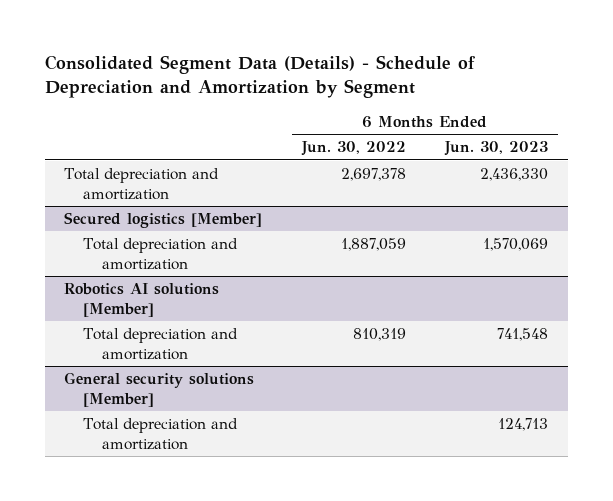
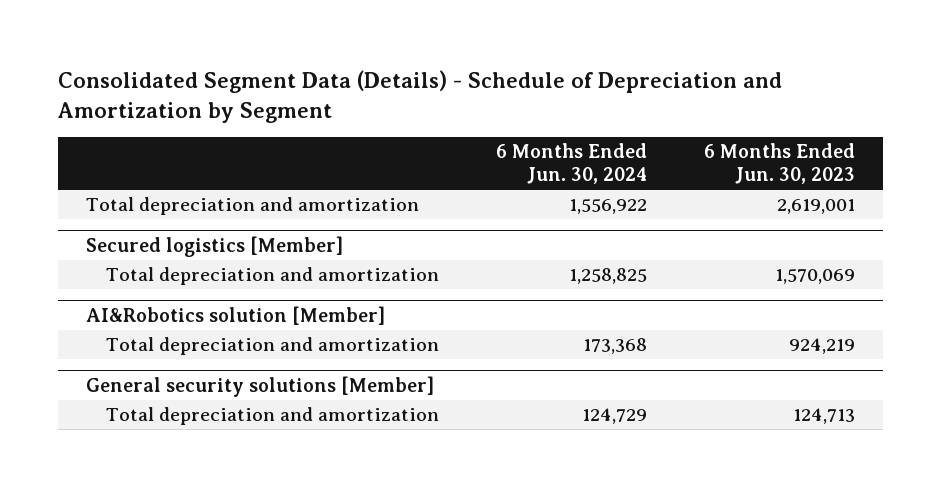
- | 6 Months Ended Jun. 30, 2022 | 6 Months Ended Jun. 30, 2023
+ | 6 Months Ended Jun. 30, 2024 | 6 Months Ended Jun. 30, 2023
- Total depreciation and amortization | 2,697,378 | 2,436,330
+ Total depreciation and amortization | 1,556,922 | 2,619,001
- Robotics AI solutions [Member]
- Total depreciation and amortization | 810,319 | 741,548
+ AI&Robotics solution [Member]
+ Total depreciation and amortization | 173,368 | 924,219

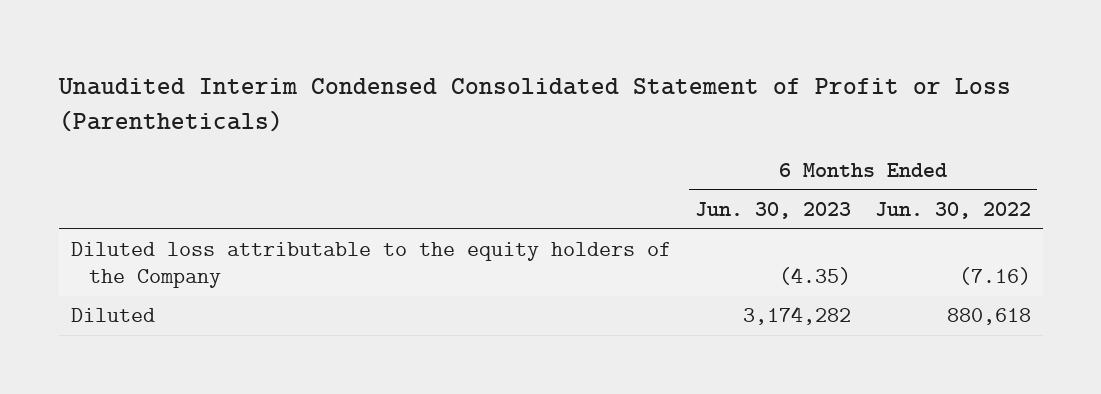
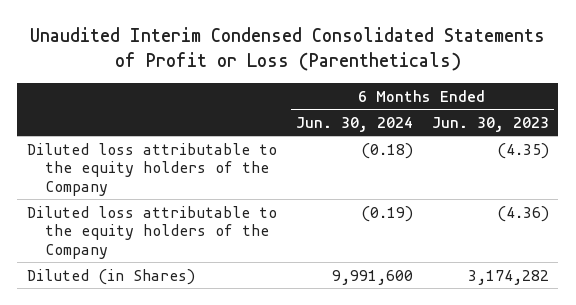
- Unaudited Interim Condensed Consolidated Statement of Profit or Loss (Parentheticals)
+ Unaudited Interim Condensed Consolidated Statements of Profit or Loss (Parentheticals)
- | 6 Months Ended Jun. 30, 2023 | 6 Months Ended Jun. 30, 2022
+ | 6 Months Ended Jun. 30, 2024 | 6 Months Ended Jun. 30, 2023
- Diluted | 3,174,282 | 880,618
+ Diluted loss attributable to the equity holders of the Company | (0.19) | (4.36)
+ Diluted (in Shares) | 9,991,600 | 3,174,282

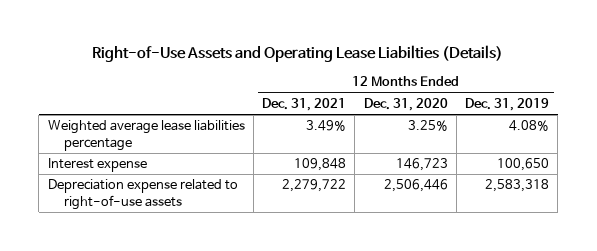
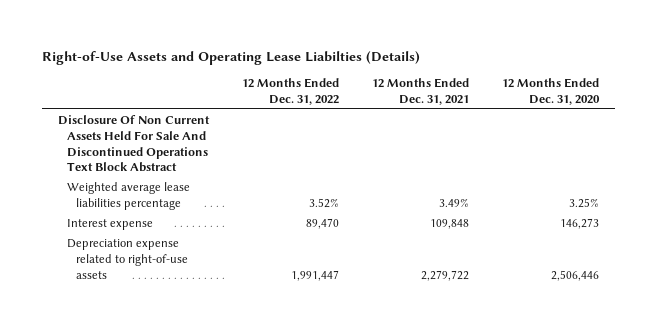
- | 12 Months Ended Dec. 31, 2021 | 12 Months Ended Dec. 31, 2020 | 12 Months Ended Dec. 31, 2019
+ | 12 Months Ended Dec. 31, 2022 | 12 Months Ended Dec. 31, 2021 | 12 Months Ended Dec. 31, 2020
+ Disclosure Of Non Current Assets Held For Sale And Discontinued Operations Text Block Abstract
- Interest expense | 109,848 | 146,723 | 100,650
+ Interest expense | 89,470 | 109,848 | 146,273

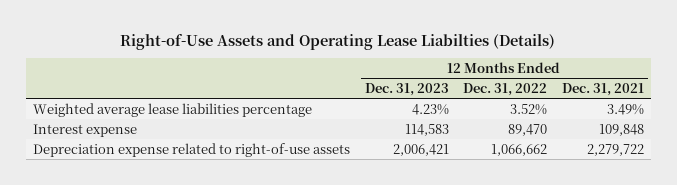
- | 12 Months Ended Dec. 31, 2022 | 12 Months Ended Dec. 31, 2021 | 12 Months Ended Dec. 31, 2020
+ | 12 Months Ended Dec. 31, 2023 | 12 Months Ended Dec. 31, 2022 | 12 Months Ended Dec. 31, 2021
- Disclosure Of Non Current Assets Held For Sale And Discontinued Operations Text Block Abstract
- Depreciation expense related to right-of-use assets | 1,991,447 | 2,279,722 | 2,506,446
+ Depreciation expense related to right-of-use assets | 2,006,421 | 1,066,662 | 2,279,722

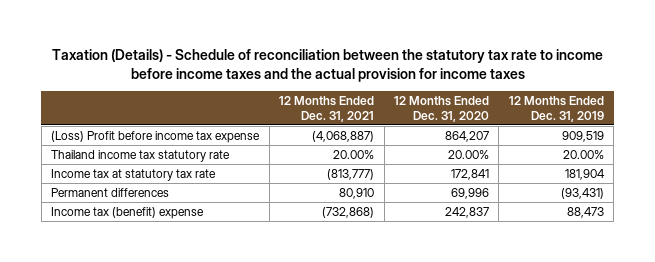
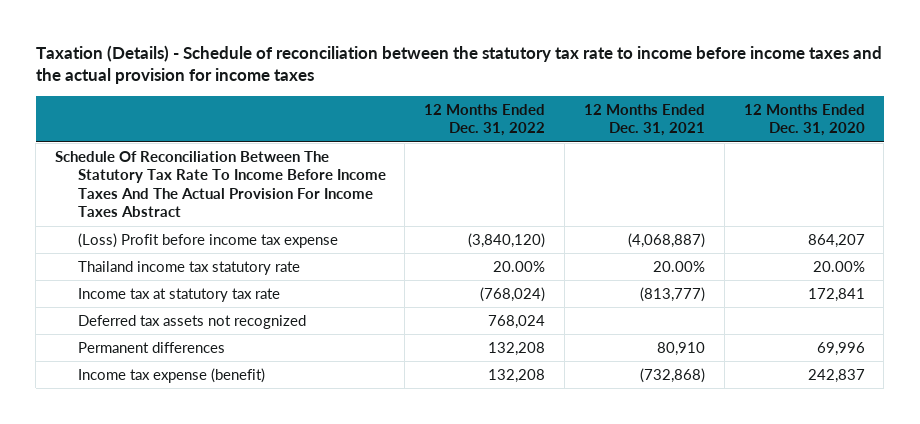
- | 12 Months Ended Dec. 31, 2021 | 12 Months Ended Dec. 31, 2020 | 12 Months Ended Dec. 31, 2019
+ | 12 Months Ended Dec. 31, 2022 | 12 Months Ended Dec. 31, 2021 | 12 Months Ended Dec. 31, 2020
+ Schedule Of Reconciliation Between The Statutory Tax Rate To Income Before Income Taxes And The Actual Provision For Income Taxes Abstract
+ Deferred tax assets not recognized | 768,024 | |
- Income tax (benefit) expense | (732,868) | 242,837 | 88,473
+ Income tax expense (benefit) | 132,208 | (732,868) | 242,837

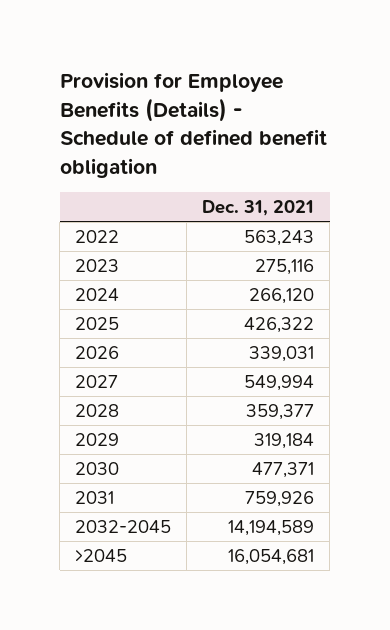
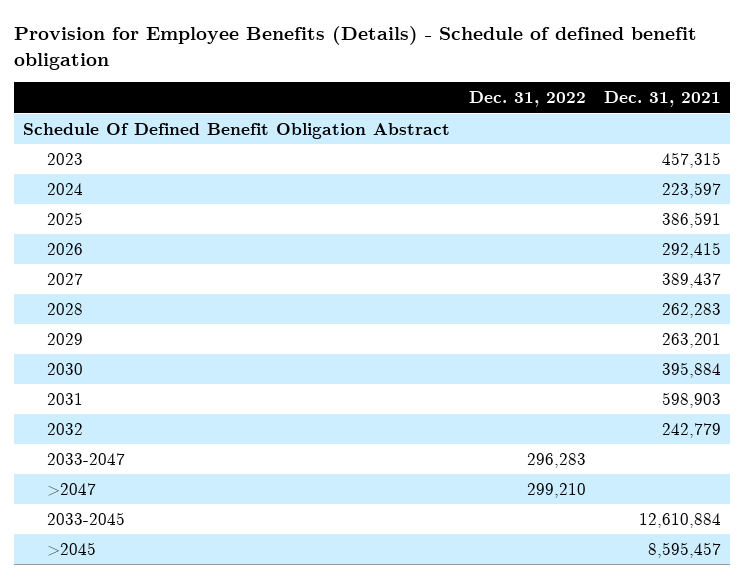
- | Dec. 31, 2021
+ | Dec. 31, 2022 | Dec. 31, 2021
- 2022 | 563,243
- 2023 | 275,116
- 2024 | 266,120
- 2025 | 426,322
- 2026 | 339,031
- 2027 | 549,994
- 2028 | 359,377
- 2029 | 319,184
- 2030 | 477,371
- 2031 | 759,926
- 2032-2045 | 14,194,589
- >2045 | 16,054,681
+ Schedule Of Defined Benefit Obligation Abstract
+ 2023 | | 457,315
+ 2024 | | 223,597
+ 2025 | | 386,591
+ 2026 | | 292,415
+ 2027 | | 389,437
+ 2028 | | 262,283
+ 2029 | | 263,201
+ 2030 | | 395,884
+ 2031 | | 598,903
+ 2032 | | 242,779
+ 2033-2047 | 296,283 |
+ >2047 | 299,210 |
+ 2033-2045 | | 12,610,884
+ >2045 | | 8,595,457

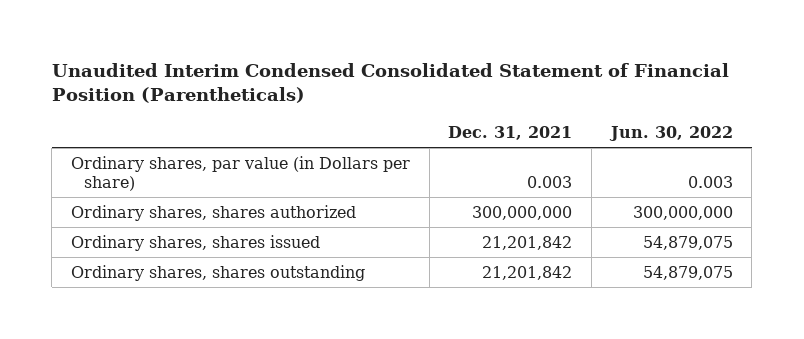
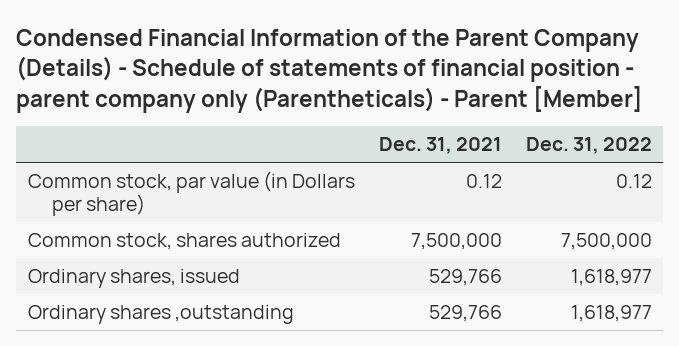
- Unaudited Interim Condensed Consolidated Statement of Financial Position (Parentheticals)
+ Condensed Financial Information of the Parent Company (Details) - Schedule of statements of financial position - parent company only (Parentheticals) - Parent [Member]
- | Dec. 31, 2021 | Jun. 30, 2022
+ | Dec. 31, 2021 | Dec. 31, 2022
- Ordinary shares, par value (in Dollars per share) | 0.003 | 0.003
- Ordinary shares, shares authorized | 300,000,000 | 300,000,000
- Ordinary shares, shares issued | 21,201,842 | 54,879,075
- Ordinary shares, shares outstanding | 21,201,842 | 54,879,075
+ Common stock, par value (in Dollars per share) | 0.12 | 0.12
+ Common stock, shares authorized | 7,500,000 | 7,500,000
+ Ordinary shares, issued | 529,766 | 1,618,977
+ Ordinary shares ,outstanding | 529,766 | 1,618,977

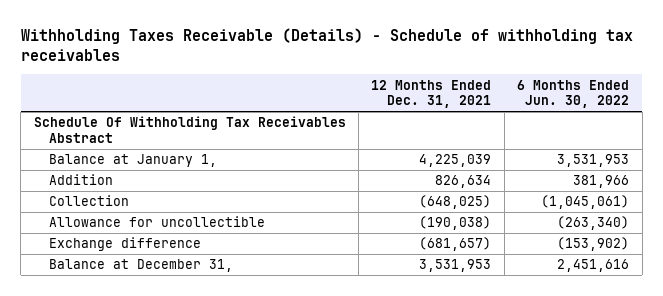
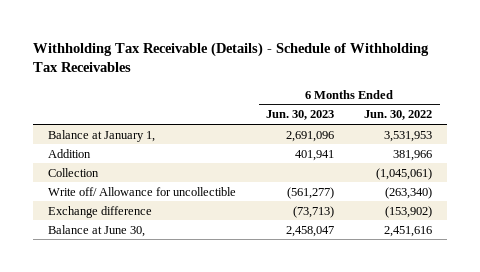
- Withholding Taxes Receivable (Details) - Schedule of withholding tax receivables
+ Withholding Tax Receivable (Details) - Schedule of Withholding Tax Receivables
- | 12 Months Ended Dec. 31, 2021 | 6 Months Ended Jun. 30, 2022
+ | 6 Months Ended Jun. 30, 2023 | 6 Months Ended Jun. 30, 2022
- Schedule Of Withholding Tax Receivables Abstract
- Allowance for uncollectible | (190,038) | (263,340)
+ Write off/ Allowance for uncollectible | (561,277) | (263,340)
- Balance at December 31, | 3,531,953 | 2,451,616
+ Balance at June 30, | 2,458,047 | 2,451,616

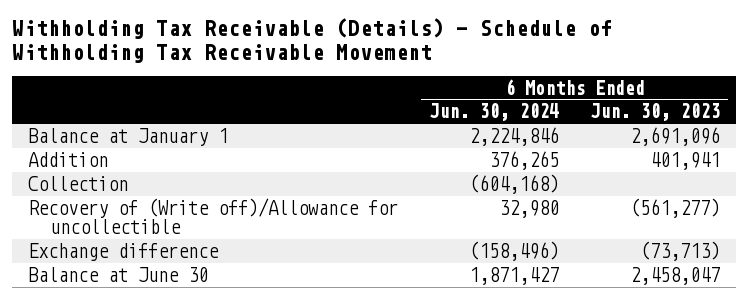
- Withholding Tax Receivable (Details) - Schedule of Withholding Tax Receivables
+ Withholding Tax Receivable (Details) - Schedule of Withholding Tax Receivable Movement
- | 6 Months Ended Jun. 30, 2023 | 6 Months Ended Jun. 30, 2022
+ | 6 Months Ended Jun. 30, 2024 | 6 Months Ended Jun. 30, 2023
- Balance at January 1, | 2,691,096 | 3,531,953
+ Balance at January 1 | 2,224,846 | 2,691,096
- Write off/ Allowance for uncollectible | (561,277) | (263,340)
+ Recovery of (Write off)/Allowance for uncollectible | 32,980 | (561,277)
- Balance at June 30, | 2,458,047 | 2,451,616
+ Balance at June 30 | 1,871,427 | 2,458,047

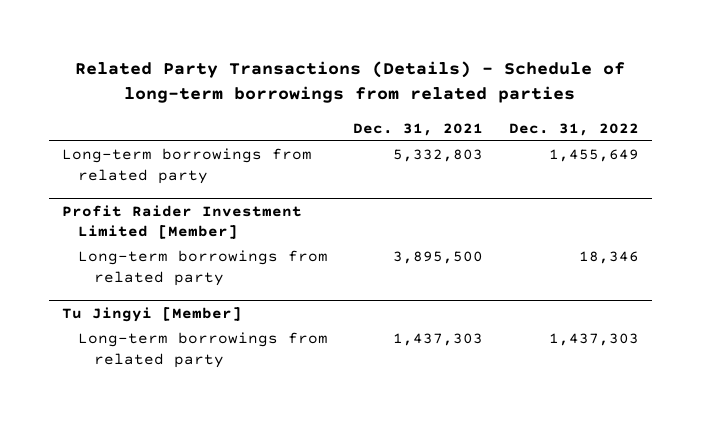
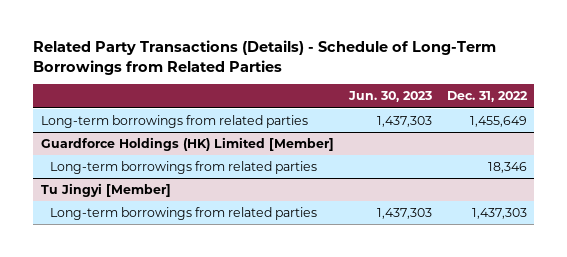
- Related Party Transactions (Details) - Schedule of long-term borrowings from related parties
+ Related Party Transactions (Details) - Schedule of Long-Term Borrowings from Related Parties
- | Dec. 31, 2021 | Dec. 31, 2022
+ | Jun. 30, 2023 | Dec. 31, 2022
- Long-term borrowings from related party | 5,332,803 | 1,455,649
- Profit Raider Investment Limited [Member]
- Long-term borrowings from related party | 3,895,500 | 18,346
+ Long-term borrowings from related parties | 1,437,303 | 1,455,649
+ Guardforce Holdings (HK) Limited [Member]
+ Long-term borrowings from related parties | | 18,346
@ Tu Jingyi [Member]
- Long-term borrowings from related party | 1,437,303 | 1,437,303
+ Long-term borrowings from related parties | 1,437,303 | 1,437,303

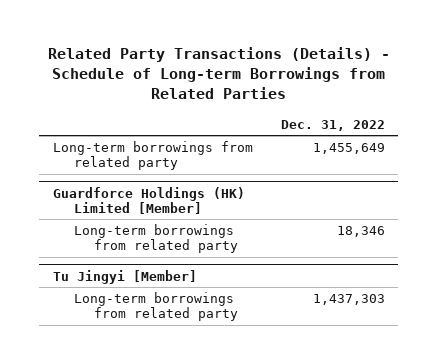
- Related Party Transactions (Details) - Schedule of Long-Term Borrowings from Related Parties
+ Related Party Transactions (Details) - Schedule of Long-term Borrowings from Related Parties
- | Jun. 30, 2023 | Dec. 31, 2022
+ | Dec. 31, 2022
- Long-term borrowings from related parties | 1,437,303 | 1,455,649
+ Long-term borrowings from related party | 1,455,649
@ Guardforce Holdings (HK) Limited [Member]
- Long-term borrowings from related parties | | 18,346
+ Long-term borrowings from related party | 18,346
@ Tu Jingyi [Member]
- Long-term borrowings from related parties | 1,437,303 | 1,437,303
+ Long-term borrowings from related party | 1,437,303

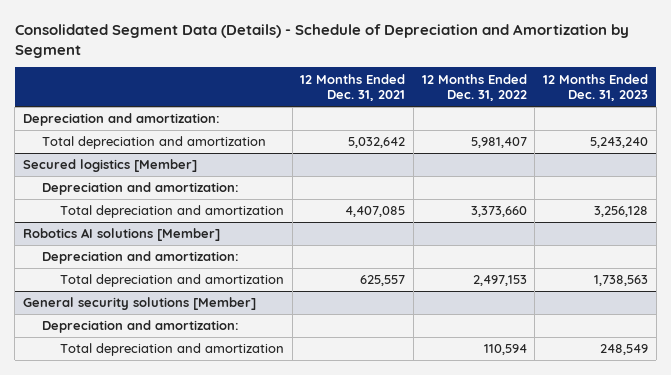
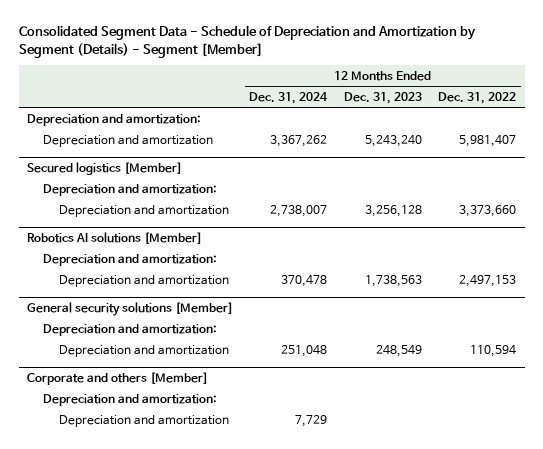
- Consolidated Segment Data (Details) - Schedule of Depreciation and Amortization by Segment
+ Consolidated Segment Data - Schedule of Depreciation and Amortization by Segment (Details) - Segment [Member]
- | 12 Months Ended Dec. 31, 2021 | 12 Months Ended Dec. 31, 2022 | 12 Months Ended Dec. 31, 2023
+ | 12 Months Ended Dec. 31, 2024 | 12 Months Ended Dec. 31, 2023 | 12 Months Ended Dec. 31, 2022
- Total depreciation and amortization | 5,032,642 | 5,981,407 | 5,243,240
+ Depreciation and amortization | 3,367,262 | 5,243,240 | 5,981,407
@ Secured logistics [Member]
- Total depreciation and amortization | 4,407,085 | 3,373,660 | 3,256,128
+ Depreciation and amortization | 2,738,007 | 3,256,128 | 3,373,660
@ Robotics AI solutions [Member]
- Total depreciation and amortization | 625,557 | 2,497,153 | 1,738,563
+ Depreciation and amortization | 370,478 | 1,738,563 | 2,497,153
@ General security solutions [Member]
- Total depreciation and amortization | | 110,594 | 248,549
+ Depreciation and amortization | 251,048 | 248,549 | 110,594
+ Corporate and others [Member]
+ Depreciation and amortization:
+ Depreciation and amortization | 7,729 | |

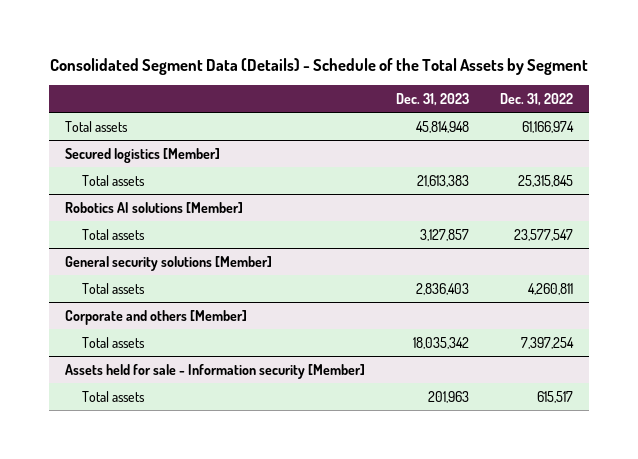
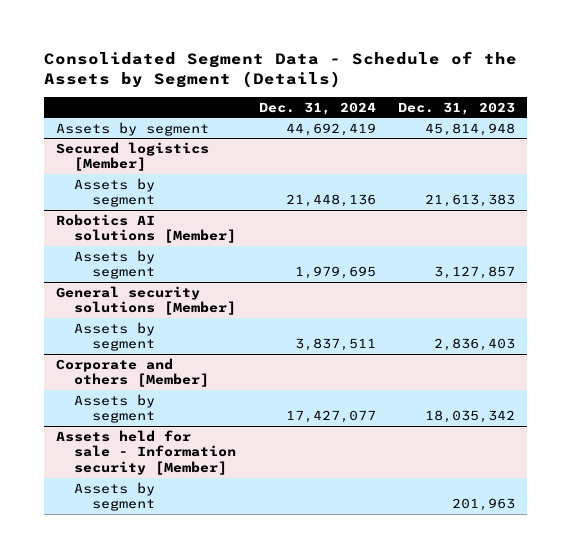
- Consolidated Segment Data (Details) - Schedule of the Total Assets by Segment
+ Consolidated Segment Data - Schedule of the Assets by Segment (Details)
- | Dec. 31, 2023 | Dec. 31, 2022
+ | Dec. 31, 2024 | Dec. 31, 2023
- Total assets | 45,814,948 | 61,166,974
+ Assets by segment | 44,692,419 | 45,814,948
@ Secured logistics [Member]
- Total assets | 21,613,383 | 25,315,845
+ Assets by segment | 21,448,136 | 21,613,383
@ Robotics AI solutions [Member]
- Total assets | 3,127,857 | 23,577,547
+ Assets by segment | 1,979,695 | 3,127,857
@ General security solutions [Member]
- Total assets | 2,836,403 | 4,260,811
+ Assets by segment | 3,837,511 | 2,836,403
@ Corporate and others [Member]
- Total assets | 18,035,342 | 7,397,254
+ Assets by segment | 17,427,077 | 18,035,342
@ Assets held for sale - Information security [Member]
- Total assets | 201,963 | 615,517
+ Assets by segment | | 201,963

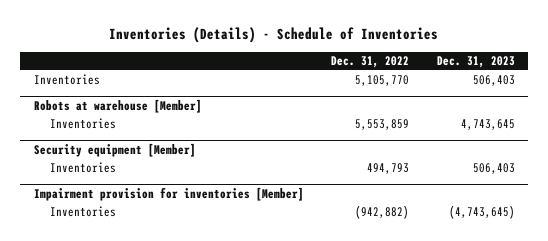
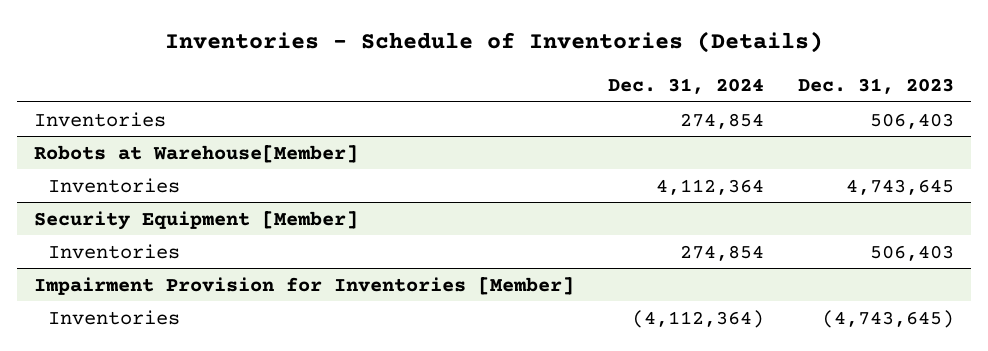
- Inventories (Details) - Schedule of Inventories
+ Inventories - Schedule of Inventories (Details)
- | Dec. 31, 2022 | Dec. 31, 2023
+ | Dec. 31, 2024 | Dec. 31, 2023
- Robots at warehouse [Member]
+ Robots at Warehouse[Member]
- Security equipment [Member]
+ Security Equipment [Member]
- Impairment provision for inventories [Member]
+ Impairment Provision for Inventories [Member]

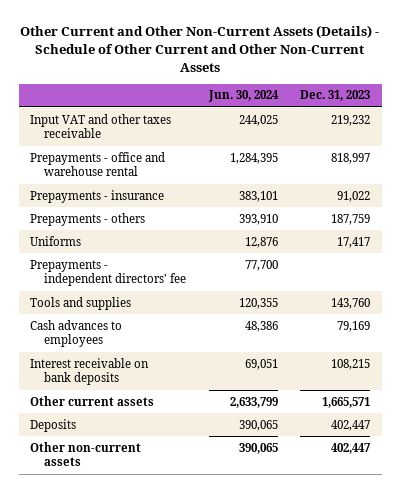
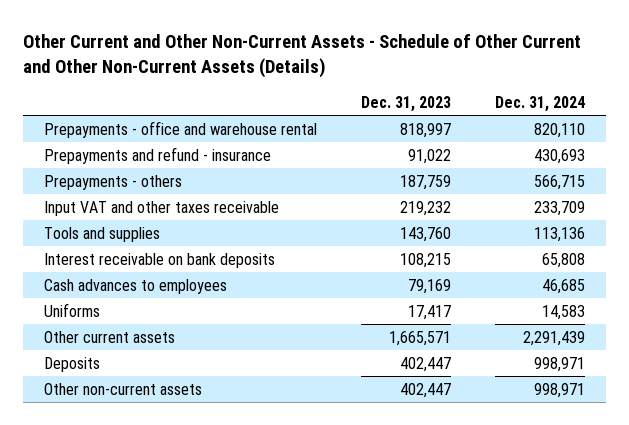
- Other Current and Other Non-Current Assets (Details) - Schedule of Other Current and Other Non-Current Assets
+ Other Current and Other Non-Current Assets - Schedule of Other Current and Other Non-Current Assets (Details)
- | Jun. 30, 2024 | Dec. 31, 2023
+ | Dec. 31, 2023 | Dec. 31, 2024
- Prepayments - insurance | 383,101 | 91,022
+ Prepayments and refund - insurance | 91,022 | 430,693
- Prepayments - independent directors' fee | 77,700 |
moved down: Input VAT and other taxes receivable | 219,232 | 233,709
moved down: Cash advances to employees | 79,169 | 46,685
moved down: Uniforms | 17,417 | 14,583

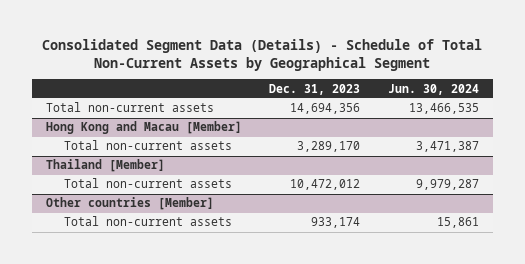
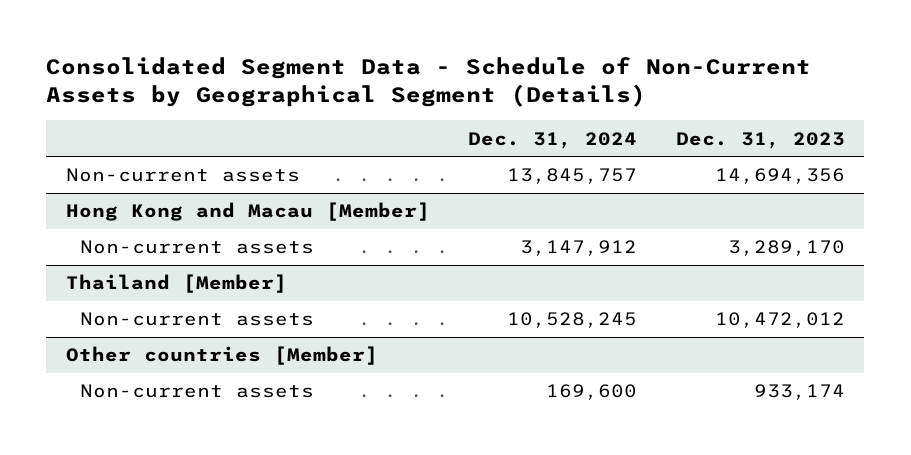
- Consolidated Segment Data (Details) - Schedule of Total Non-Current Assets by Geographical Segment
+ Consolidated Segment Data - Schedule of Non-Current Assets by Geographical Segment (Details)
- | Dec. 31, 2023 | Jun. 30, 2024
+ | Dec. 31, 2024 | Dec. 31, 2023
- Total non-current assets | 14,694,356 | 13,466,535
+ Non-current assets | 13,845,757 | 14,694,356
@ Hong Kong and Macau [Member]
- Total non-current assets | 3,289,170 | 3,471,387
+ Non-current assets | 3,147,912 | 3,289,170
@ Thailand [Member]
- Total non-current assets | 10,472,012 | 9,979,287
+ Non-current assets | 10,528,245 | 10,472,012
@ Other countries [Member]
- Total non-current assets | 933,174 | 15,861
+ Non-current assets | 169,600 | 933,174

